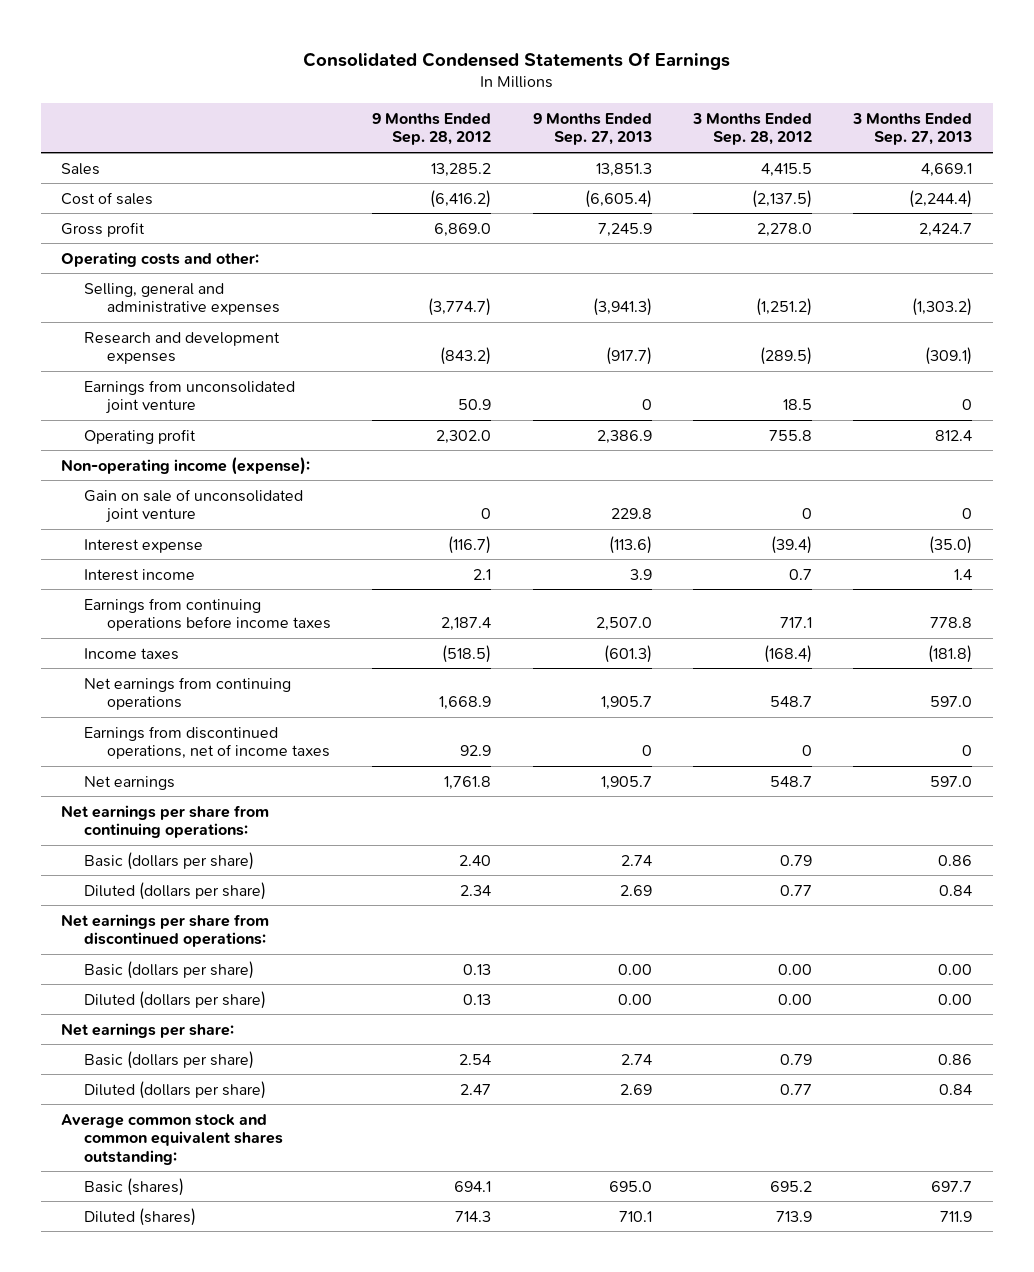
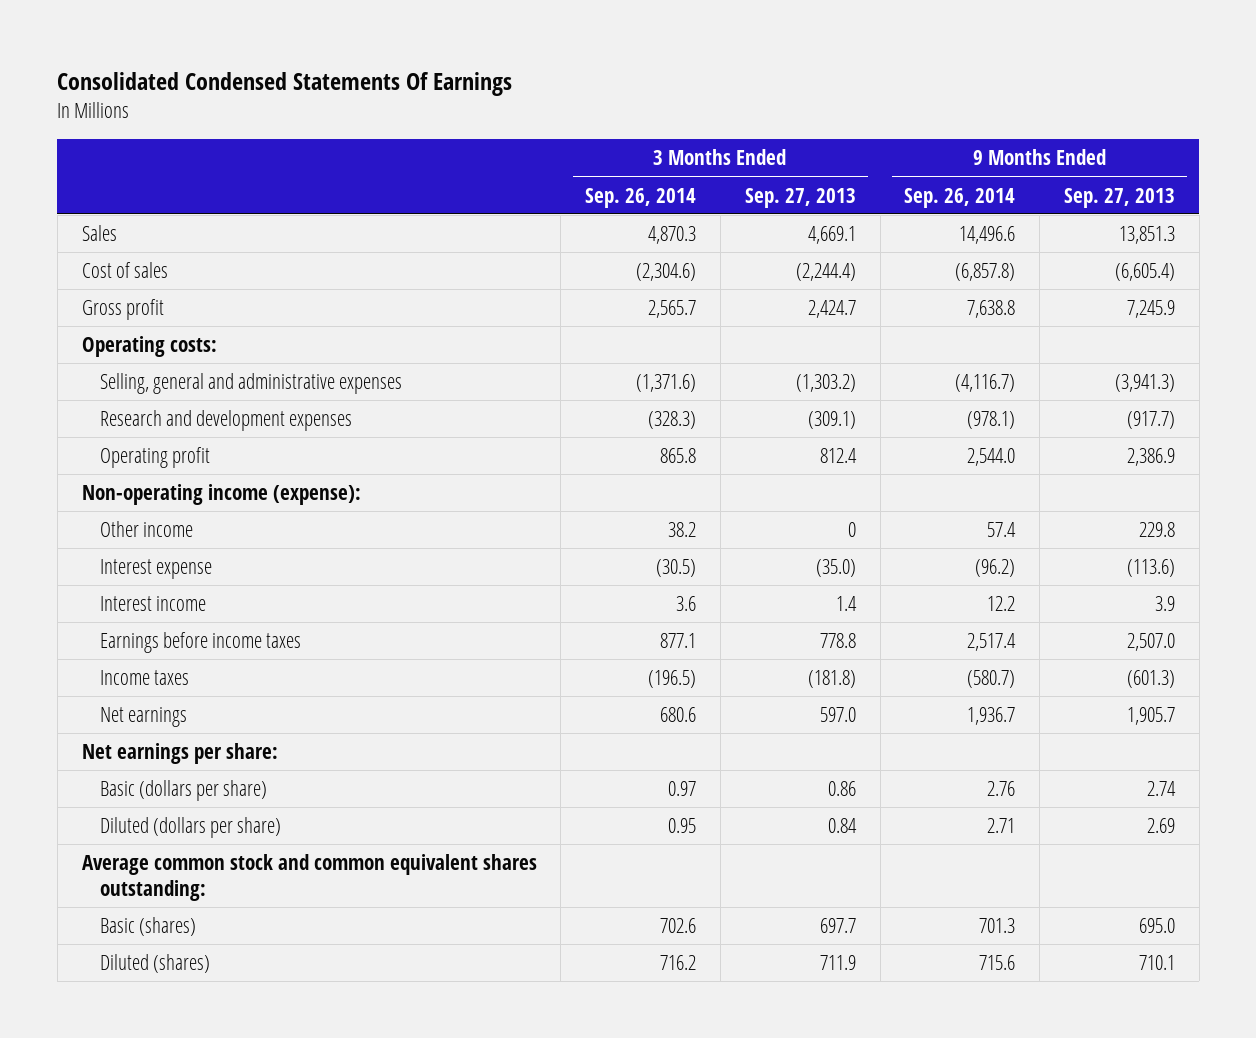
- | 9 Months Ended Sep. 28, 2012 | 9 Months Ended Sep. 27, 2013 | 3 Months Ended Sep. 28, 2012 | 3 Months Ended Sep. 27, 2013
+ | 3 Months Ended Sep. 26, 2014 | 3 Months Ended Sep. 27, 2013 | 9 Months Ended Sep. 26, 2014 | 9 Months Ended Sep. 27, 2013
- Operating costs and other:
+ Operating costs:
- Earnings from unconsolidated joint venture | 50.9 | 0 | 18.5 | 0
- Gain on sale of unconsolidated joint venture | 0 | 229.8 | 0 | 0
+ Other income | 38.2 | 0 | 57.4 | 229.8
- Earnings from continuing operations before income taxes | 2,187.4 | 2,507.0 | 717.1 | 778.8
+ Earnings before income taxes | 877.1 | 778.8 | 2,517.4 | 2,507.0
- Net earnings from continuing operations | 1,668.9 | 1,905.7 | 548.7 | 597.0
- Earnings from discontinued operations, net of income taxes | 92.9 | 0 | 0 | 0
- Net earnings per share from continuing operations:
- Basic (dollars per share) | 2.40 | 2.74 | 0.79 | 0.86
- Diluted (dollars per share) | 2.34 | 2.69 | 0.77 | 0.84
- Net earnings per share from discontinued operations:
- Basic (dollars per share) | 0.13 | 0.00 | 0.00 | 0.00
- Diluted (dollars per share) | 0.13 | 0.00 | 0.00 | 0.00

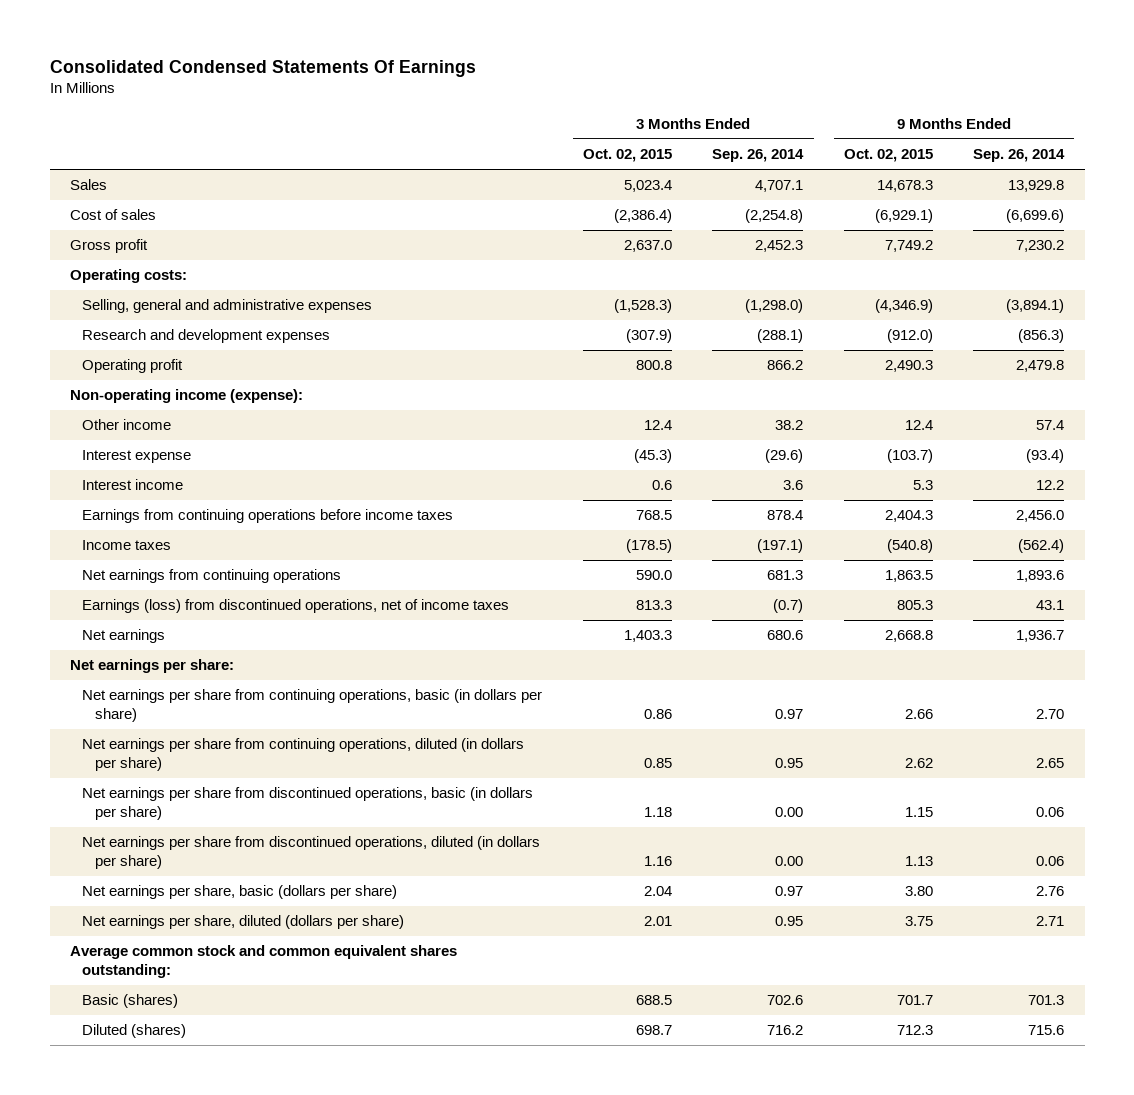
- | 3 Months Ended Sep. 26, 2014 | 3 Months Ended Sep. 27, 2013 | 9 Months Ended Sep. 26, 2014 | 9 Months Ended Sep. 27, 2013
+ | 3 Months Ended Oct. 02, 2015 | 3 Months Ended Sep. 26, 2014 | 9 Months Ended Oct. 02, 2015 | 9 Months Ended Sep. 26, 2014
- Sales | 4,870.3 | 4,669.1 | 14,496.6 | 13,851.3
- Cost of sales | (2,304.6) | (2,244.4) | (6,857.8) | (6,605.4)
- Gross profit | 2,565.7 | 2,424.7 | 7,638.8 | 7,245.9
+ Sales | 5,023.4 | 4,707.1 | 14,678.3 | 13,929.8
+ Cost of sales | (2,386.4) | (2,254.8) | (6,929.1) | (6,699.6)
+ Gross profit | 2,637.0 | 2,452.3 | 7,749.2 | 7,230.2
- Selling, general and administrative expenses | (1,371.6) | (1,303.2) | (4,116.7) | (3,941.3)
- Research and development expenses | (328.3) | (309.1) | (978.1) | (917.7)
- Operating profit | 865.8 | 812.4 | 2,544.0 | 2,386.9
+ Selling, general and administrative expenses | (1,528.3) | (1,298.0) | (4,346.9) | (3,894.1)
+ Research and development expenses | (307.9) | (288.1) | (912.0) | (856.3)
+ Operating profit | 800.8 | 866.2 | 2,490.3 | 2,479.8
- Interest expense | (30.5) | (35.0) | (96.2) | (113.6)
+ Interest expense | (45.3) | (29.6) | (103.7) | (93.4)
- Earnings before income taxes | 877.1 | 778.8 | 2,517.4 | 2,507.0
- Income taxes | (196.5) | (181.8) | (580.7) | (601.3)
+ Earnings from continuing operations before income taxes | 768.5 | 878.4 | 2,404.3 | 2,456.0
+ Income taxes | (178.5) | (197.1) | (540.8) | (562.4)
+ Net earnings from continuing operations | 590.0 | 681.3 | 1,863.5 | 1,893.6
+ Earnings (loss) from discontinued operations, net of income taxes | 813.3 | (0.7) | 805.3 | 43.1
- Basic (dollars per share) | 0.97 | 0.86 | 2.76 | 2.74
- Diluted (dollars per share) | 0.95 | 0.84 | 2.71 | 2.69
+ Net earnings per share from continuing operations, basic (in dollars per share) | 0.86 | 0.97 | 2.66 | 2.70
+ Net earnings per share from continuing operations, diluted (in dollars per share) | 0.85 | 0.95 | 2.62 | 2.65
+ Net earnings per share from discontinued operations, basic (in dollars per share) | 1.18 | 0.00 | 1.15 | 0.06
+ Net earnings per share from discontinued operations, diluted (in dollars per share) | 1.16 | 0.00 | 1.13 | 0.06
+ Net earnings per share, basic (dollars per share) | 2.04 | 0.97 | 3.80 | 2.76
+ Net earnings per share, diluted (dollars per share) | 2.01 | 0.95 | 3.75 | 2.71

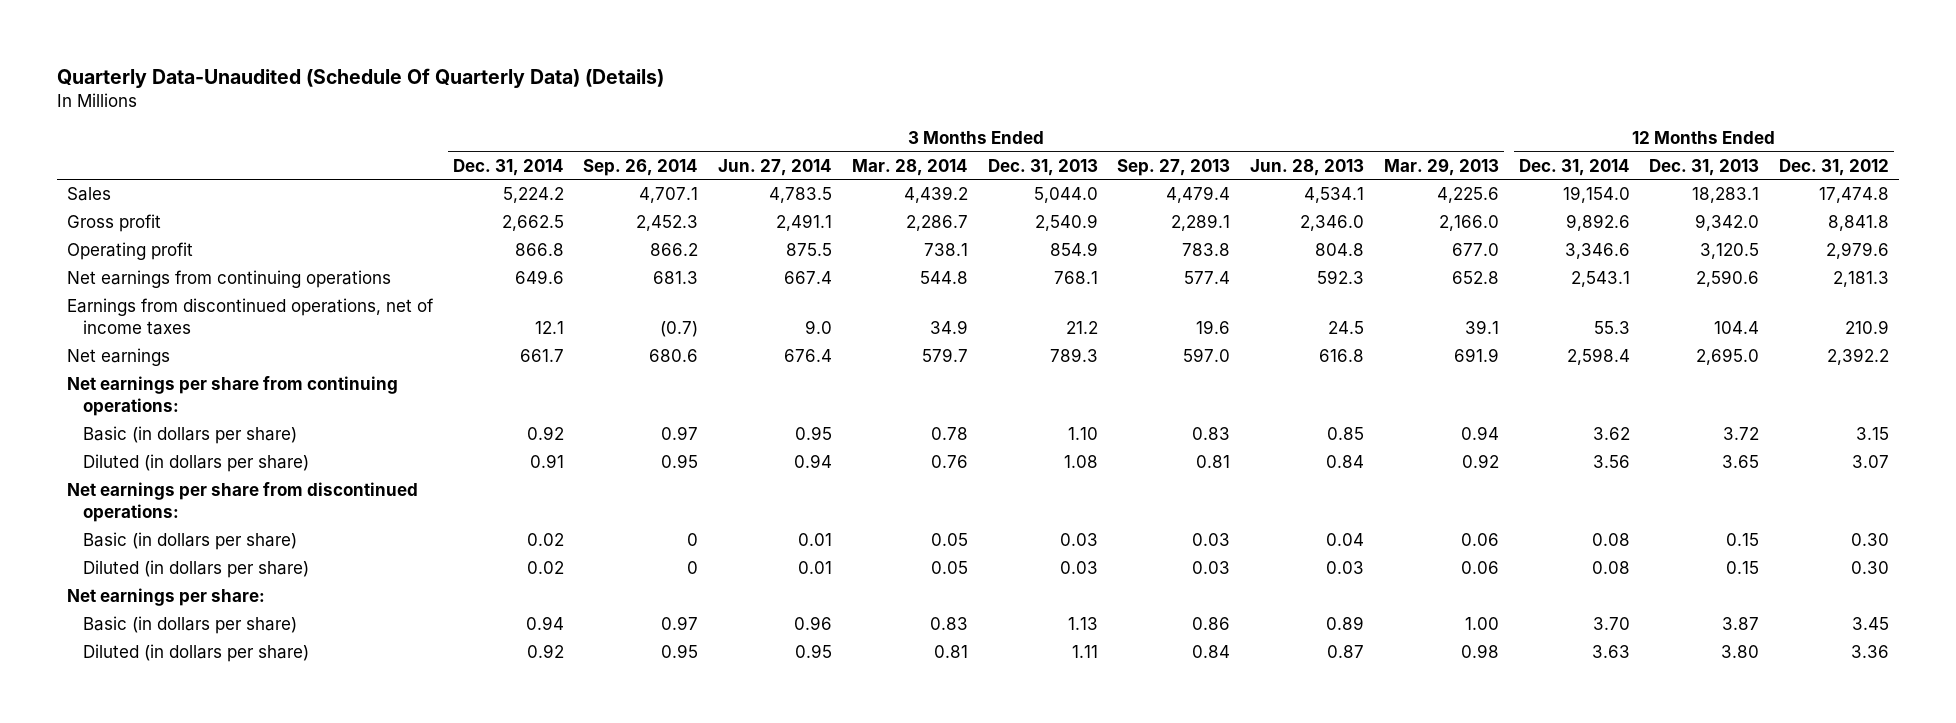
- Consolidated Condensed Statements Of Earnings
+ Quarterly Data-Unaudited (Schedule Of Quarterly Data) (Details)
- | 3 Months Ended Oct. 02, 2015 | 3 Months Ended Sep. 26, 2014 | 9 Months Ended Oct. 02, 2015 | 9 Months Ended Sep. 26, 2014
+ | 3 Months Ended Dec. 31, 2014 | 3 Months Ended Sep. 26, 2014 | 3 Months Ended Jun. 27, 2014 | 3 Months Ended Mar. 28, 2014 | 3 Months Ended Dec. 31, 2013 | 3 Months Ended Sep. 27, 2013 | 3 Months Ended Jun. 28, 2013 | 3 Months Ended Mar. 29, 2013 | 12 Months Ended Dec. 31, 2014 | 12 Months Ended Dec. 31, 2013 | 12 Months Ended Dec. 31, 2012
- Cost of sales | (2,386.4) | (2,254.8) | (6,929.1) | (6,699.6)
- Operating costs:
- Selling, general and administrative expenses | (1,528.3) | (1,298.0) | (4,346.9) | (3,894.1)
- Research and development expenses | (307.9) | (288.1) | (912.0) | (856.3)
- Non-operating income (expense):
- Other income | 12.4 | 38.2 | 12.4 | 57.4
- Interest expense | (45.3) | (29.6) | (103.7) | (93.4)
- Interest income | 0.6 | 3.6 | 5.3 | 12.2
- Earnings from continuing operations before income taxes | 768.5 | 878.4 | 2,404.3 | 2,456.0
- Income taxes | (178.5) | (197.1) | (540.8) | (562.4)
- Earnings (loss) from discontinued operations, net of income taxes | 813.3 | (0.7) | 805.3 | 43.1
+ Earnings from discontinued operations, net of income taxes | 12.1 | (0.7) | 9.0 | 34.9 | 21.2 | 19.6 | 24.5 | 39.1 | 55.3 | 104.4 | 210.9
+ Net earnings per share from continuing operations:
+ Basic (in dollars per share) | 0.92 | 0.97 | 0.95 | 0.78 | 1.10 | 0.83 | 0.85 | 0.94 | 3.62 | 3.72 | 3.15
+ Diluted (in dollars per share) | 0.91 | 0.95 | 0.94 | 0.76 | 1.08 | 0.81 | 0.84 | 0.92 | 3.56 | 3.65 | 3.07
+ Net earnings per share from discontinued operations:
+ Basic (in dollars per share) | 0.02 | 0 | 0.01 | 0.05 | 0.03 | 0.03 | 0.04 | 0.06 | 0.08 | 0.15 | 0.30
+ Diluted (in dollars per share) | 0.02 | 0 | 0.01 | 0.05 | 0.03 | 0.03 | 0.03 | 0.06 | 0.08 | 0.15 | 0.30
- Net earnings per share from continuing operations, basic (in dollars per share) | 0.86 | 0.97 | 2.66 | 2.70
- Net earnings per share from continuing operations, diluted (in dollars per share) | 0.85 | 0.95 | 2.62 | 2.65
- Net earnings per share from discontinued operations, basic (in dollars per share) | 1.18 | 0.00 | 1.15 | 0.06
- Net earnings per share from discontinued operations, diluted (in dollars per share) | 1.16 | 0.00 | 1.13 | 0.06
- Net earnings per share, basic (dollars per share) | 2.04 | 0.97 | 3.80 | 2.76
- Net earnings per share, diluted (dollars per share) | 2.01 | 0.95 | 3.75 | 2.71
- Average common stock and common equivalent shares outstanding:
- Basic (shares) | 688.5 | 702.6 | 701.7 | 701.3
- Diluted (shares) | 698.7 | 716.2 | 712.3 | 715.6
+ Basic (in dollars per share) | 0.94 | 0.97 | 0.96 | 0.83 | 1.13 | 0.86 | 0.89 | 1.00 | 3.70 | 3.87 | 3.45
+ Diluted (in dollars per share) | 0.92 | 0.95 | 0.95 | 0.81 | 1.11 | 0.84 | 0.87 | 0.98 | 3.63 | 3.80 | 3.36

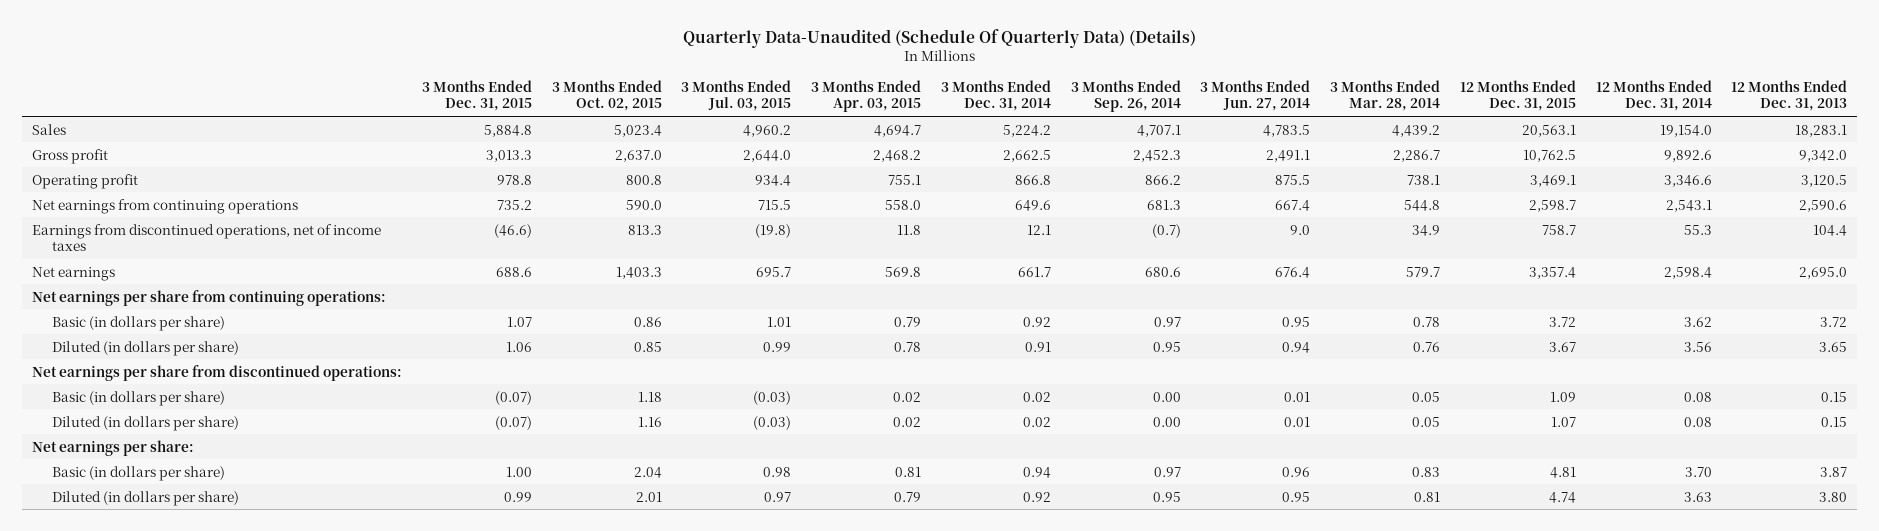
- | 3 Months Ended Dec. 31, 2014 | 3 Months Ended Sep. 26, 2014 | 3 Months Ended Jun. 27, 2014 | 3 Months Ended Mar. 28, 2014 | 3 Months Ended Dec. 31, 2013 | 3 Months Ended Sep. 27, 2013 | 3 Months Ended Jun. 28, 2013 | 3 Months Ended Mar. 29, 2013 | 12 Months Ended Dec. 31, 2014 | 12 Months Ended Dec. 31, 2013 | 12 Months Ended Dec. 31, 2012
+ | 3 Months Ended Dec. 31, 2015 | 3 Months Ended Oct. 02, 2015 | 3 Months Ended Jul. 03, 2015 | 3 Months Ended Apr. 03, 2015 | 3 Months Ended Dec. 31, 2014 | 3 Months Ended Sep. 26, 2014 | 3 Months Ended Jun. 27, 2014 | 3 Months Ended Mar. 28, 2014 | 12 Months Ended Dec. 31, 2015 | 12 Months Ended Dec. 31, 2014 | 12 Months Ended Dec. 31, 2013
- Basic (in dollars per share) | 0.02 | 0 | 0.01 | 0.05 | 0.03 | 0.03 | 0.04 | 0.06 | 0.08 | 0.15 | 0.30
- Diluted (in dollars per share) | 0.02 | 0 | 0.01 | 0.05 | 0.03 | 0.03 | 0.03 | 0.06 | 0.08 | 0.15 | 0.30
+ Basic (in dollars per share) | (0.07) | 1.18 | (0.03) | 0.02 | 0.02 | 0.00 | 0.01 | 0.05 | 1.09 | 0.08 | 0.15
+ Diluted (in dollars per share) | (0.07) | 1.16 | (0.03) | 0.02 | 0.02 | 0.00 | 0.01 | 0.05 | 1.07 | 0.08 | 0.15

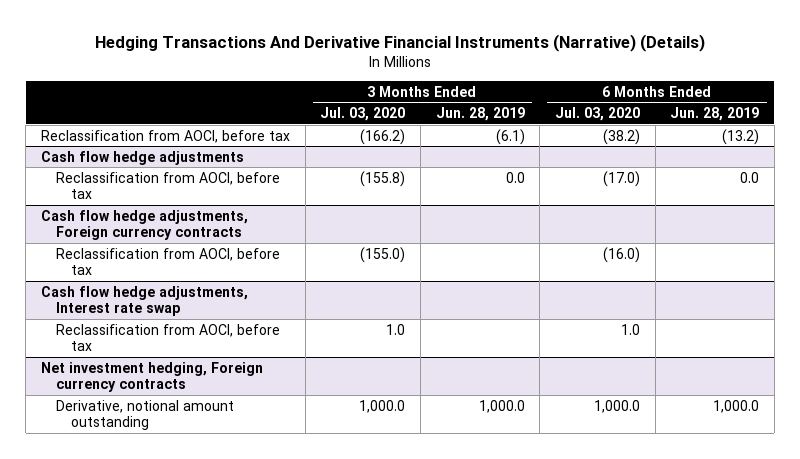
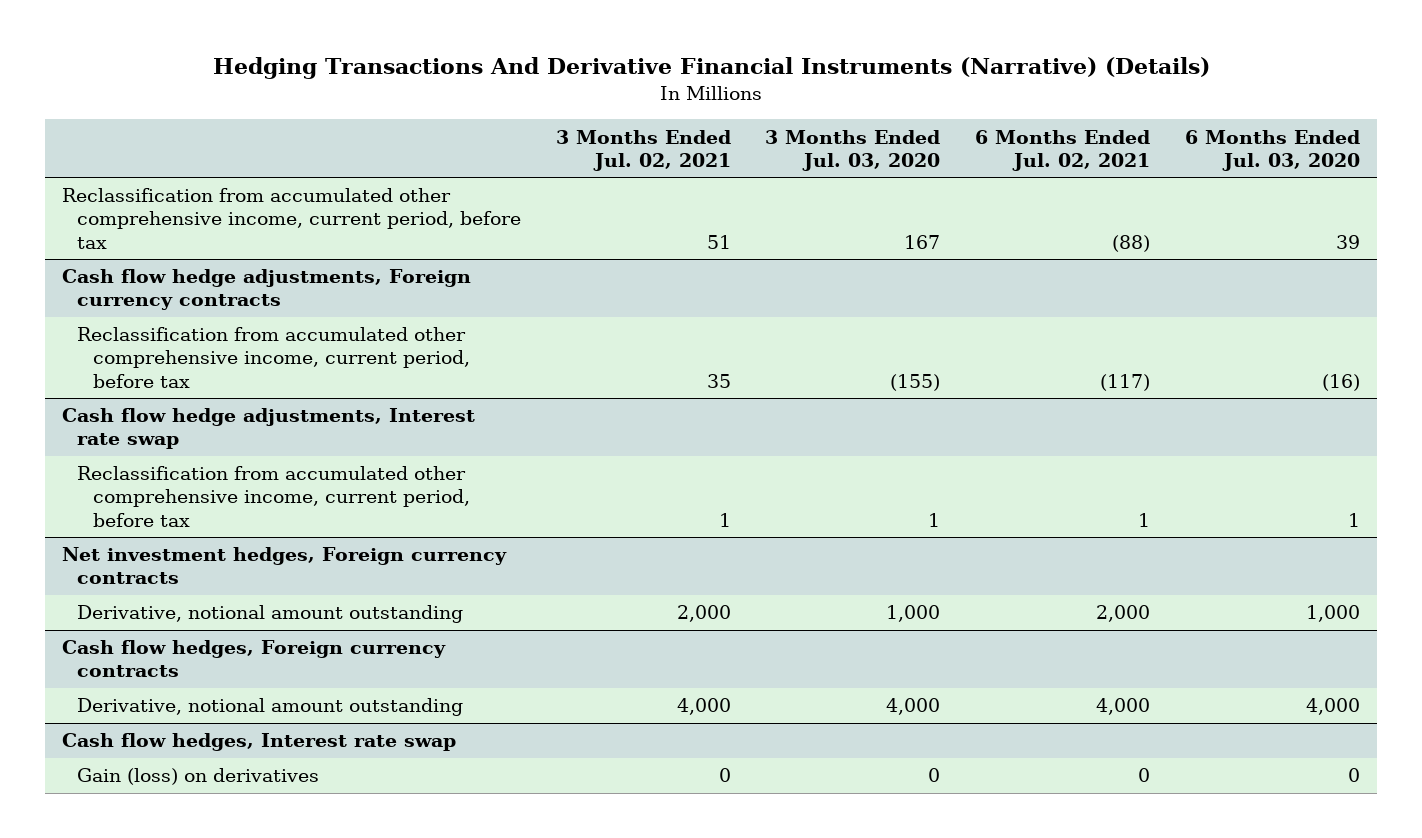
- | 3 Months Ended Jul. 03, 2020 | 3 Months Ended Jun. 28, 2019 | 6 Months Ended Jul. 03, 2020 | 6 Months Ended Jun. 28, 2019
+ | 3 Months Ended Jul. 02, 2021 | 3 Months Ended Jul. 03, 2020 | 6 Months Ended Jul. 02, 2021 | 6 Months Ended Jul. 03, 2020
- Reclassification from AOCI, before tax | (166.2) | (6.1) | (38.2) | (13.2)
- Cash flow hedge adjustments
- Reclassification from AOCI, before tax | (155.8) | 0.0 | (17.0) | 0.0
+ Reclassification from accumulated other comprehensive income, current period, before tax | 51 | 167 | (88) | 39
@ Cash flow hedge adjustments, Foreign currency contracts
- Reclassification from AOCI, before tax | (155.0) | | (16.0) |
+ Reclassification from accumulated other comprehensive income, current period, before tax | 35 | (155) | (117) | (16)
@ Cash flow hedge adjustments, Interest rate swap
- Reclassification from AOCI, before tax | 1.0 | | 1.0 |
- Net investment hedging, Foreign currency contracts
- Derivative, notional amount outstanding | 1,000.0 | 1,000.0 | 1,000.0 | 1,000.0
@ Cash flow hedge adjustments, Interest rate swap
+ Reclassification from accumulated other comprehensive income, current period, before tax | 1 | 1 | 1 | 1
+ Net investment hedges, Foreign currency contracts
+ Derivative, notional amount outstanding | 2,000 | 1,000 | 2,000 | 1,000
+ Cash flow hedges, Foreign currency contracts
+ Derivative, notional amount outstanding | 4,000 | 4,000 | 4,000 | 4,000
+ Cash flow hedges, Interest rate swap
+ Gain (loss) on derivatives | 0 | 0 | 0 | 0

